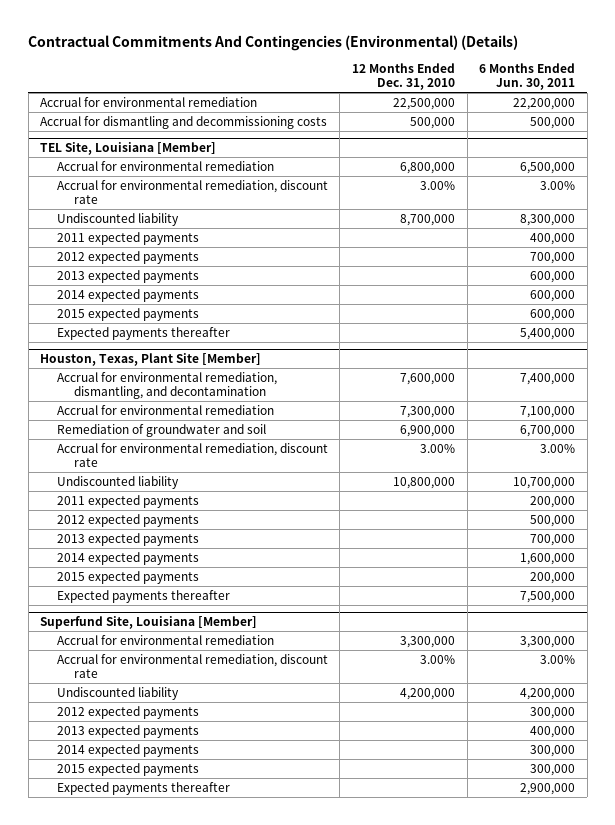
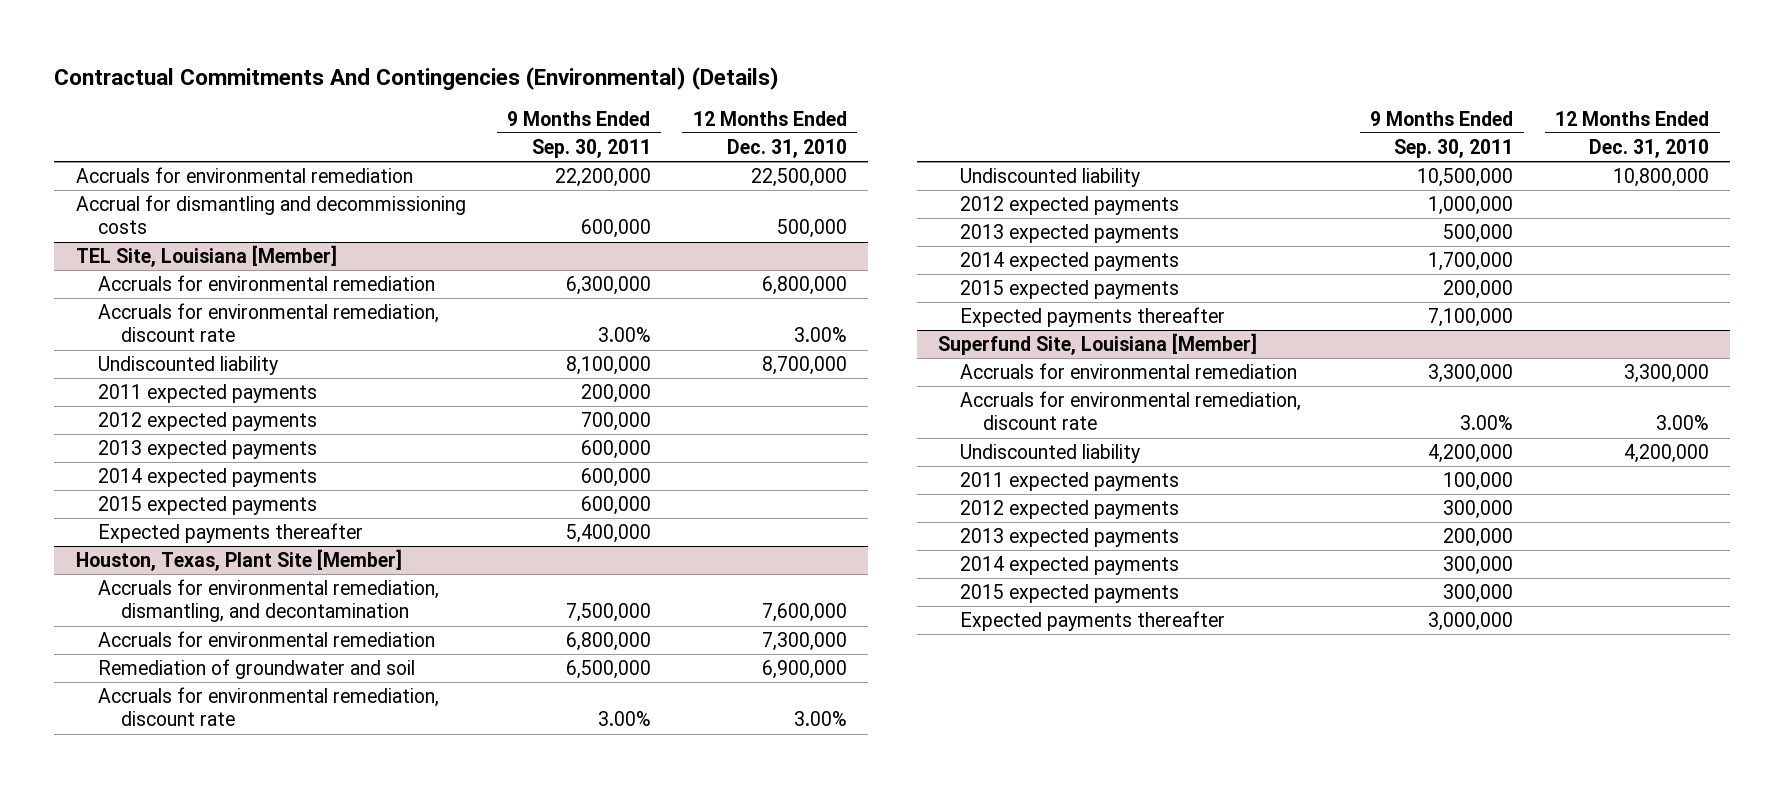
- | 12 Months Ended Dec. 31, 2010 | 6 Months Ended Jun. 30, 2011
+ | 9 Months Ended Sep. 30, 2011 | 12 Months Ended Dec. 31, 2010
- Accrual for environmental remediation | 22,500,000 | 22,200,000
+ Accruals for environmental remediation | 22,200,000 | 22,500,000
@ TEL Site, Louisiana [Member]
- Accrual for environmental remediation | 6,800,000 | 6,500,000
- Accrual for environmental remediation, discount rate | 3.00% | 3.00%
+ Accruals for environmental remediation | 6,300,000 | 6,800,000
+ Accruals for environmental remediation, discount rate | 3.00% | 3.00%
@ Houston, Texas, Plant Site [Member]
- Accrual for environmental remediation, dismantling, and decontamination | 7,600,000 | 7,400,000
- Accrual for environmental remediation | 7,300,000 | 7,100,000
+ Accruals for environmental remediation, dismantling, and decontamination | 7,500,000 | 7,600,000
+ Accruals for environmental remediation | 6,800,000 | 7,300,000
- Accrual for environmental remediation, discount rate | 3.00% | 3.00%
+ Accruals for environmental remediation, discount rate | 3.00% | 3.00%
- 2011 expected payments | | 200,000
@ Superfund Site, Louisiana [Member]
- Accrual for environmental remediation | 3,300,000 | 3,300,000
- Accrual for environmental remediation, discount rate | 3.00% | 3.00%
+ Accruals for environmental remediation | 3,300,000 | 3,300,000
+ Accruals for environmental remediation, discount rate | 3.00% | 3.00%
+ 2011 expected payments | 100,000 |

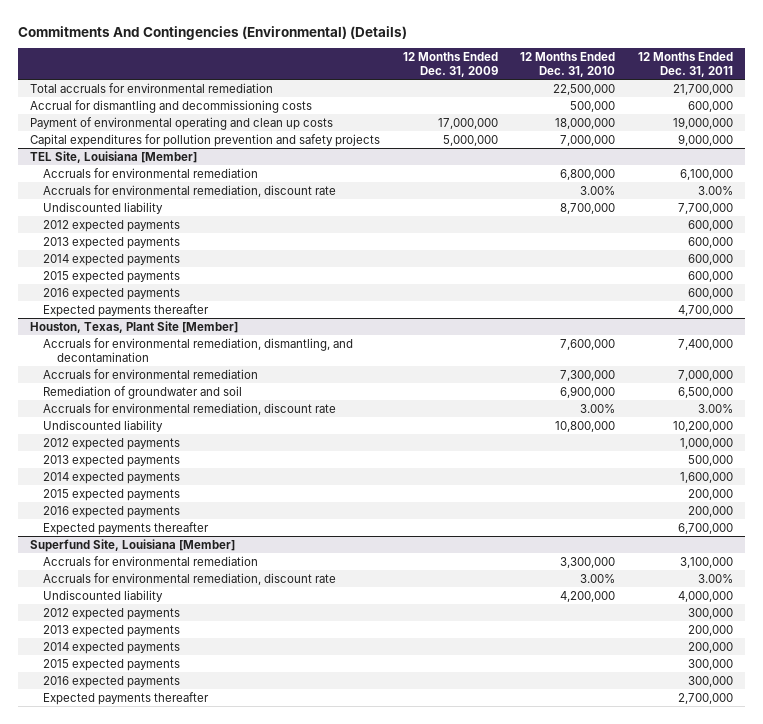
- Contractual Commitments And Contingencies (Environmental) (Details)
+ Commitments And Contingencies (Environmental) (Details)
- | 9 Months Ended Sep. 30, 2011 | 12 Months Ended Dec. 31, 2010
+ | 12 Months Ended Dec. 31, 2009 | 12 Months Ended Dec. 31, 2010 | 12 Months Ended Dec. 31, 2011
- Accruals for environmental remediation | 22,200,000 | 22,500,000
+ Total accruals for environmental remediation | | 22,500,000 | 21,700,000
+ Payment of environmental operating and clean up costs | 17,000,000 | 18,000,000 | 19,000,000
+ Capital expenditures for pollution prevention and safety projects | 5,000,000 | 7,000,000 | 9,000,000
@ TEL Site, Louisiana [Member]
- 2011 expected payments | 200,000 |
+ 2016 expected payments | | | 600,000
@ Houston, Texas, Plant Site [Member]
+ 2016 expected payments | | | 200,000
@ Superfund Site, Louisiana [Member]
- 2011 expected payments | 100,000 |
+ 2016 expected payments | | | 300,000

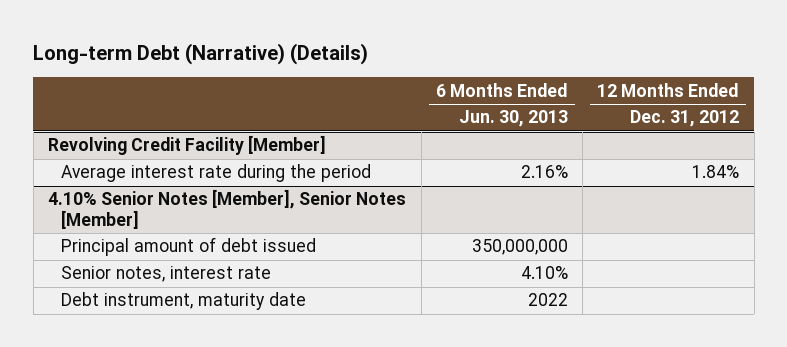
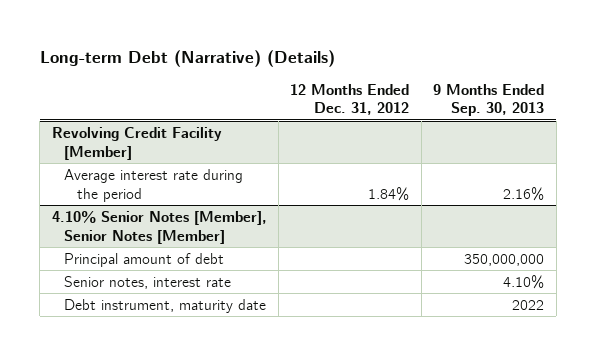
- | 6 Months Ended Jun. 30, 2013 | 12 Months Ended Dec. 31, 2012
+ | 12 Months Ended Dec. 31, 2012 | 9 Months Ended Sep. 30, 2013
@ 4.10% Senior Notes [Member], Senior Notes [Member]
- Principal amount of debt issued | 350,000,000 |
+ Principal amount of debt | | 350,000,000

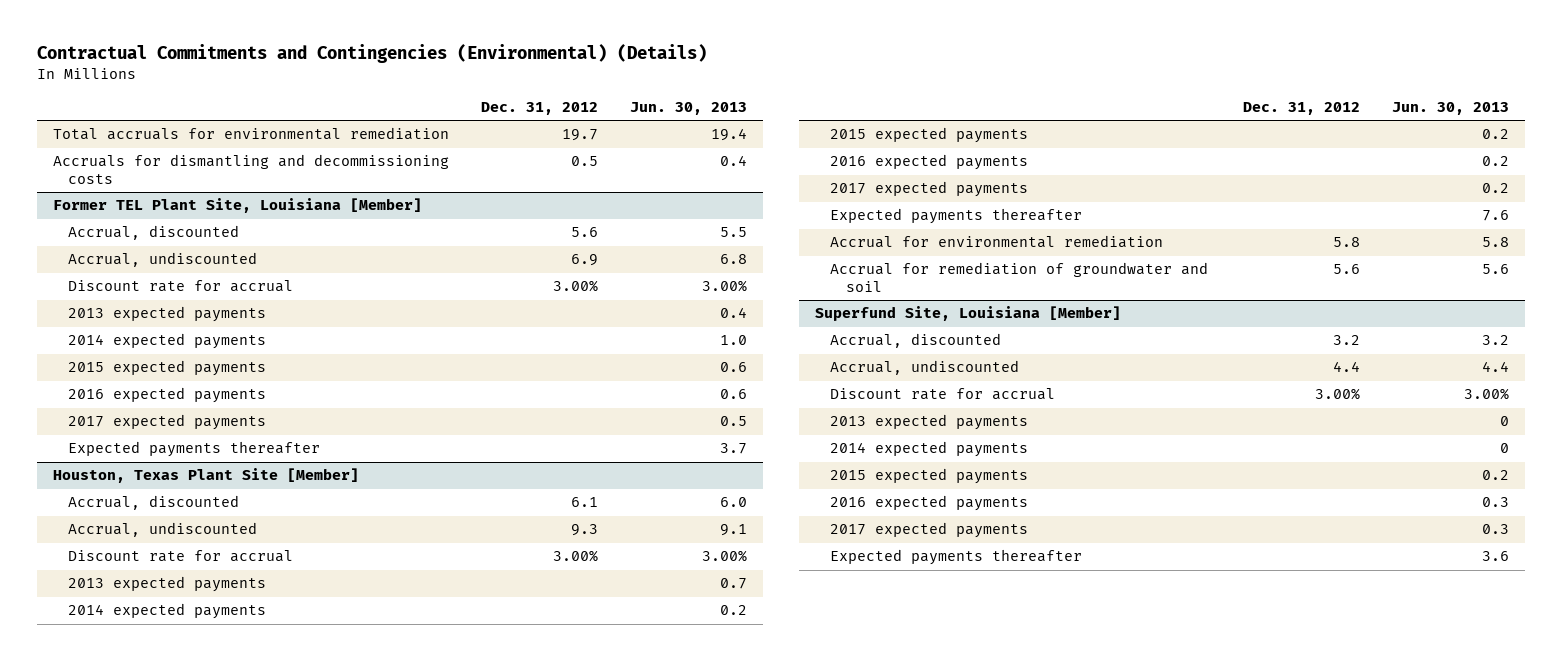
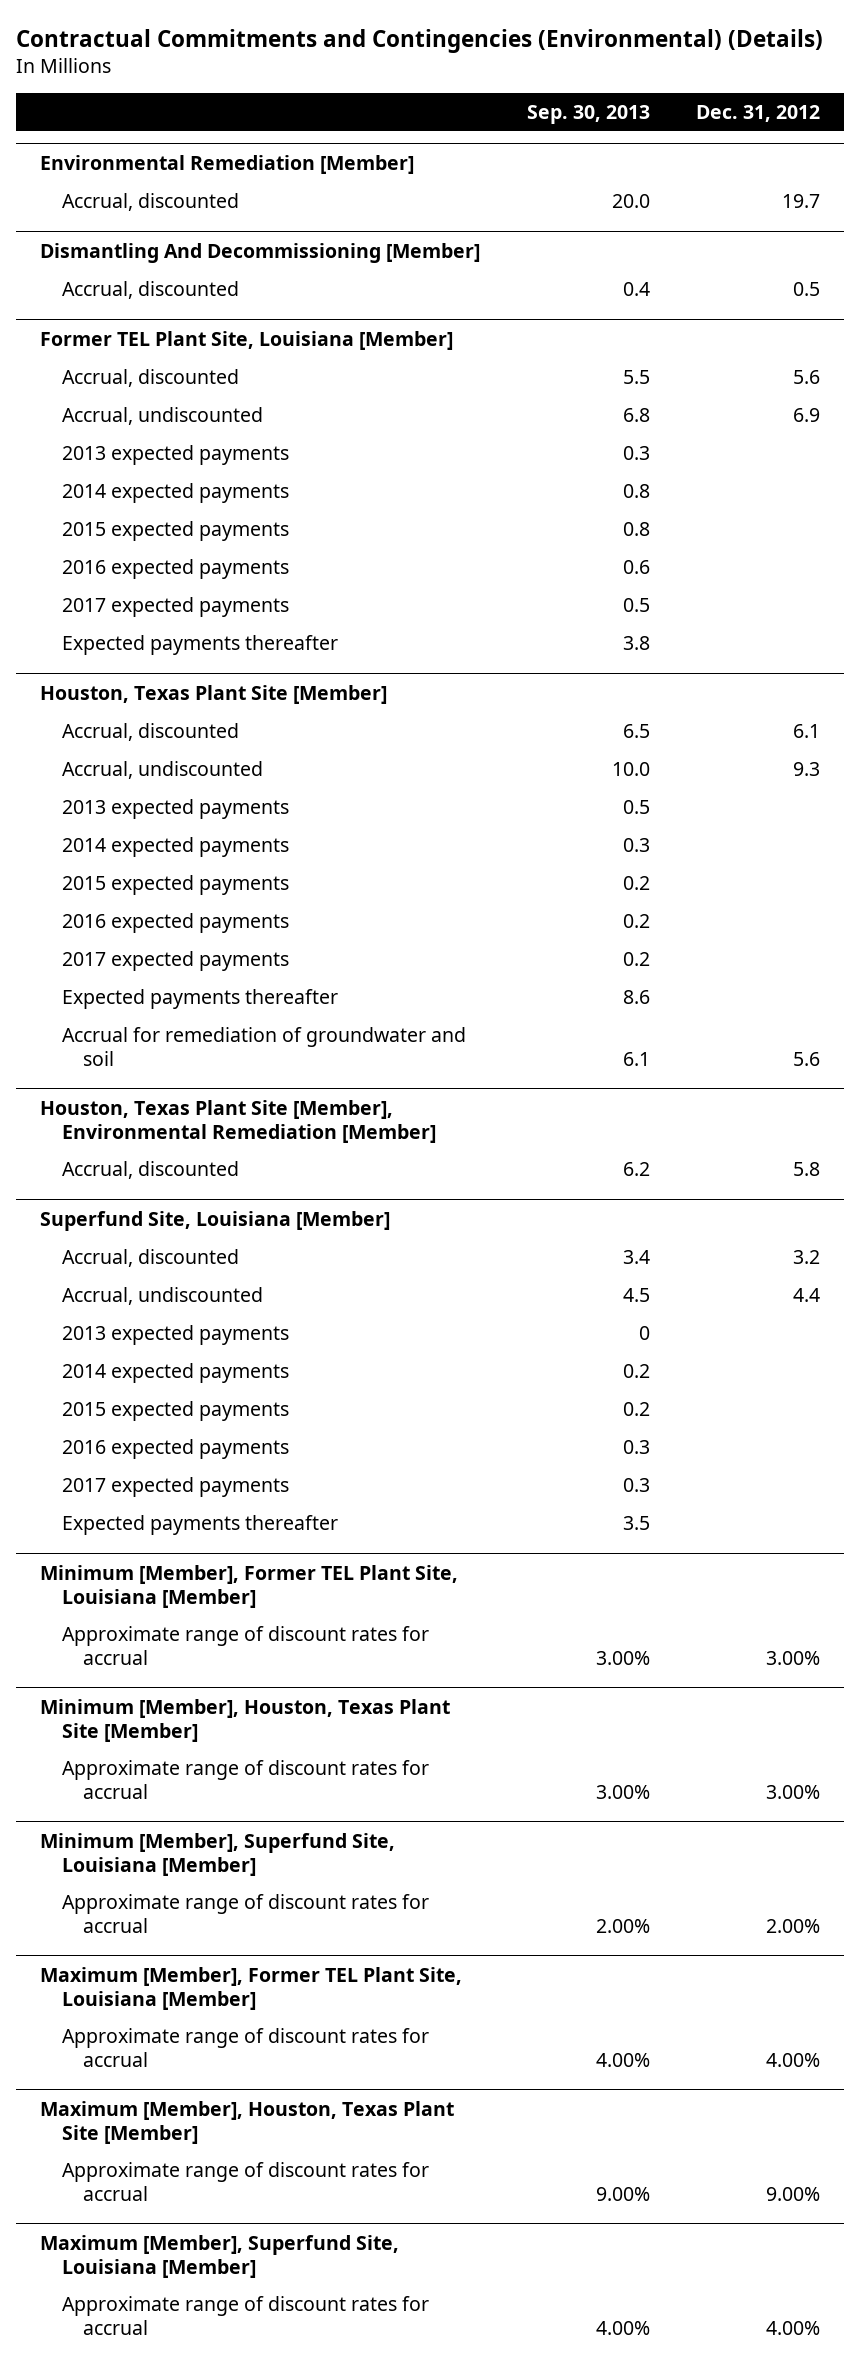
- | Dec. 31, 2012 | Jun. 30, 2013
+ | Sep. 30, 2013 | Dec. 31, 2012
- Total accruals for environmental remediation | 19.7 | 19.4
- Accruals for dismantling and decommissioning costs | 0.5 | 0.4
+ Environmental Remediation [Member]
+ Accrual, discounted | 20.0 | 19.7
+ Dismantling And Decommissioning [Member]
+ Accrual, discounted | 0.4 | 0.5
@ Former TEL Plant Site, Louisiana [Member]
- Discount rate for accrual | 3.00% | 3.00%
@ Houston, Texas Plant Site [Member]
- Discount rate for accrual | 3.00% | 3.00%
- Accrual for environmental remediation | 5.8 | 5.8
+ Houston, Texas Plant Site [Member], Environmental Remediation [Member]
+ Accrual, discounted | 6.2 | 5.8
@ Superfund Site, Louisiana [Member]
- Discount rate for accrual | 3.00% | 3.00%
+ Minimum [Member], Former TEL Plant Site, Louisiana [Member]
+ Approximate range of discount rates for accrual | 3.00% | 3.00%
+ Minimum [Member], Houston, Texas Plant Site [Member]
+ Approximate range of discount rates for accrual | 3.00% | 3.00%
+ Minimum [Member], Superfund Site, Louisiana [Member]
+ Approximate range of discount rates for accrual | 2.00% | 2.00%
+ Maximum [Member], Former TEL Plant Site, Louisiana [Member]
+ Approximate range of discount rates for accrual | 4.00% | 4.00%
+ Maximum [Member], Houston, Texas Plant Site [Member]
+ Approximate range of discount rates for accrual | 9.00% | 9.00%
+ Maximum [Member], Superfund Site, Louisiana [Member]
+ Approximate range of discount rates for accrual | 4.00% | 4.00%

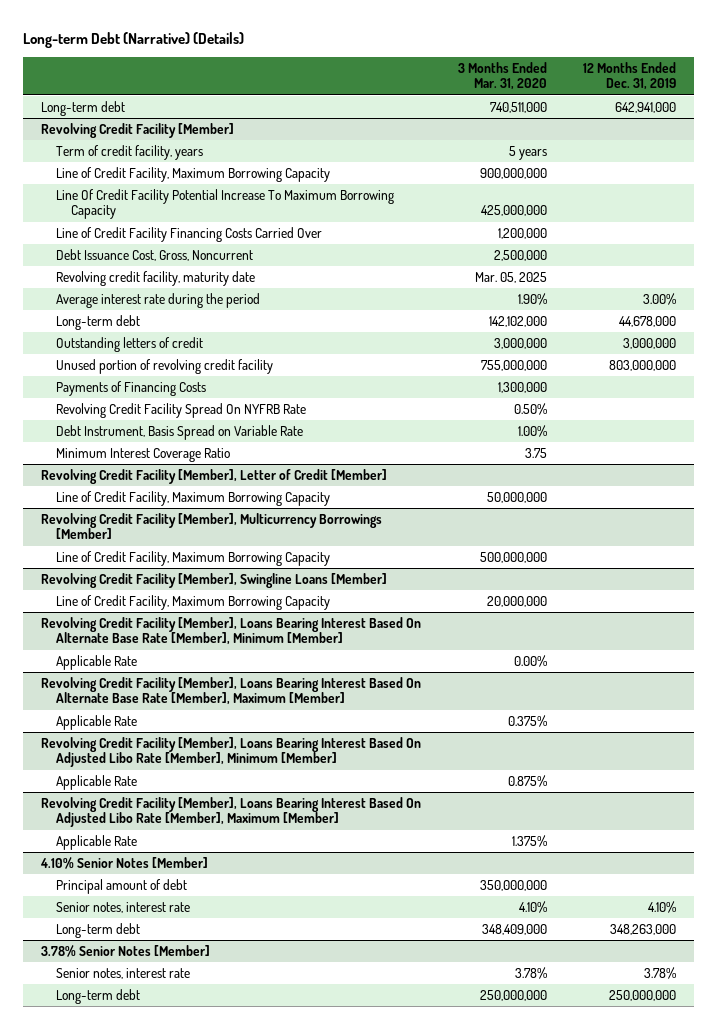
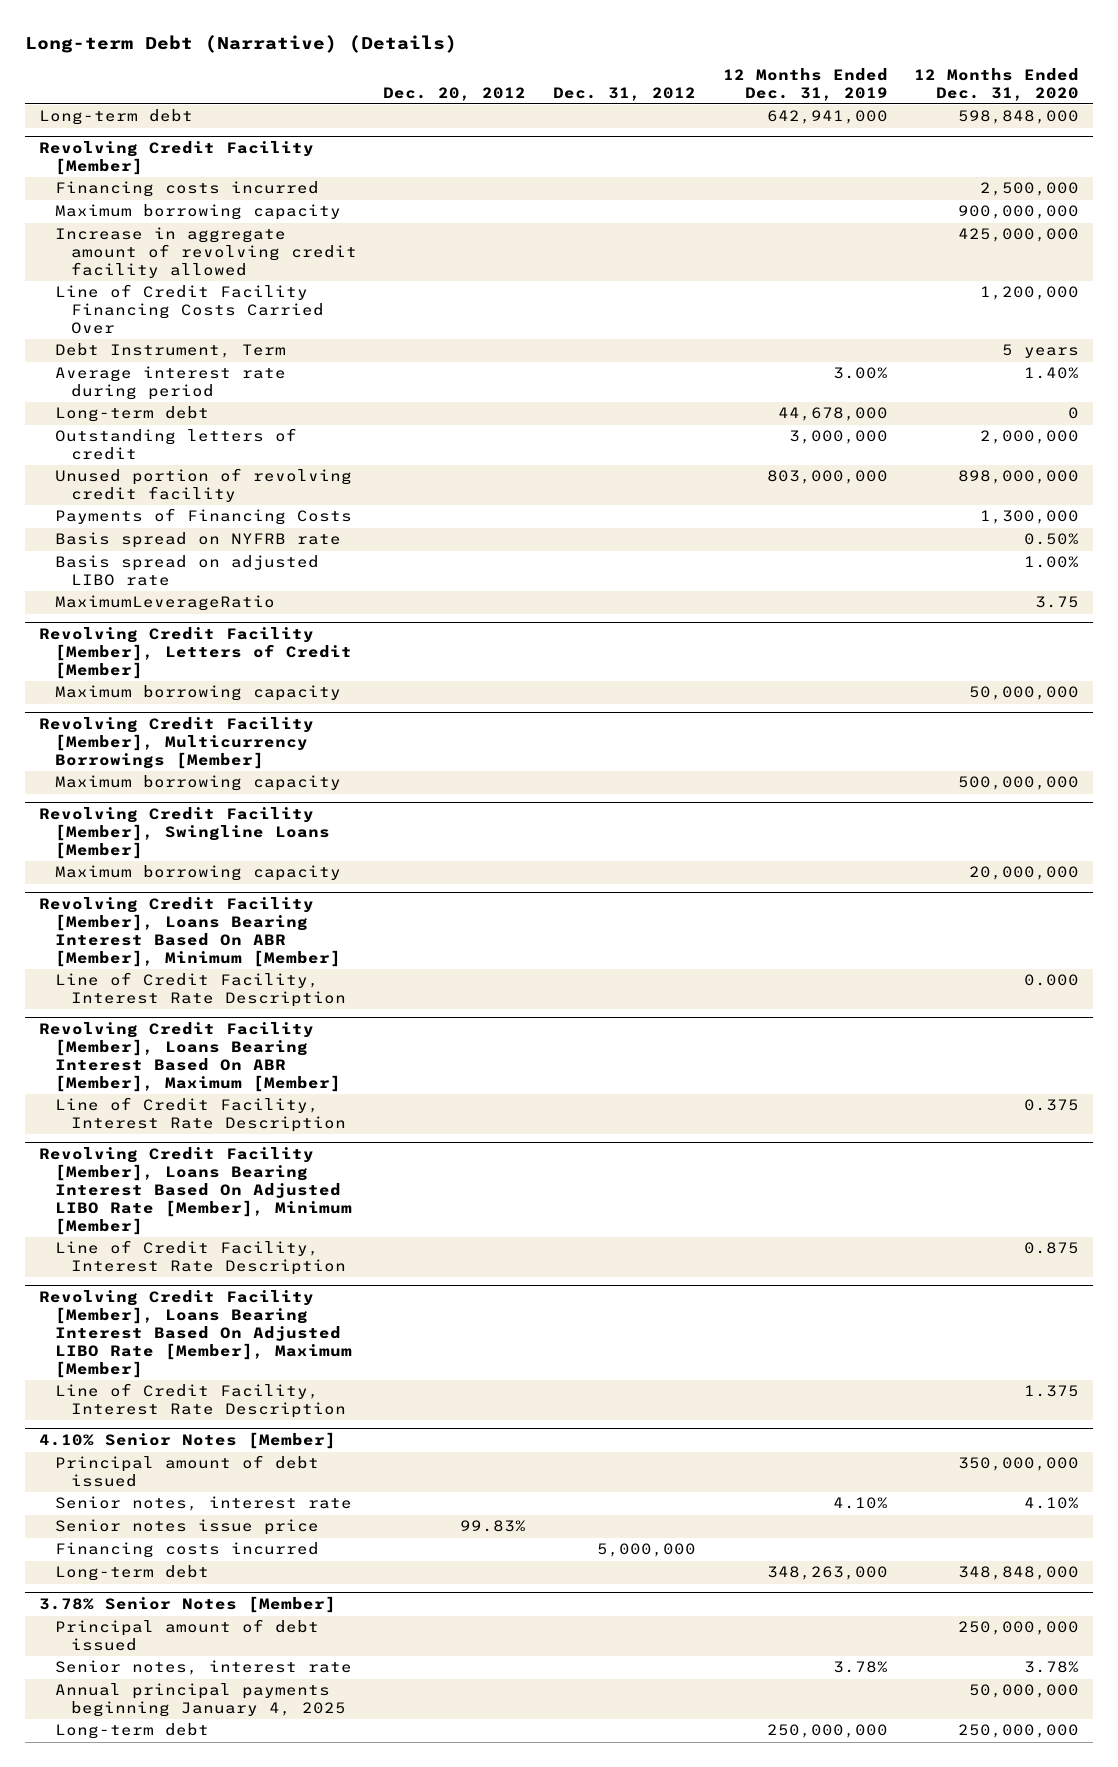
- | 3 Months Ended Mar. 31, 2020 | 12 Months Ended Dec. 31, 2019
+ | Dec. 20, 2012 | Dec. 31, 2012 | 12 Months Ended Dec. 31, 2019 | 12 Months Ended Dec. 31, 2020
@ Revolving Credit Facility [Member]
- Term of credit facility, years | 5 years |
- Line of Credit Facility, Maximum Borrowing Capacity | 900,000,000 |
- Line Of Credit Facility Potential Increase To Maximum Borrowing Capacity | 425,000,000 |
+ Financing costs incurred | | | | 2,500,000
+ Maximum borrowing capacity | | | | 900,000,000
+ Increase in aggregate amount of revolving credit facility allowed | | | | 425,000,000
- Debt Issuance Cost, Gross, Noncurrent | 2,500,000 |
- Revolving credit facility, maturity date | Mar. 05, 2025 |
- Average interest rate during the period | 1.90% | 3.00%
+ Debt Instrument, Term | | | | 5 years
+ Average interest rate during period | | | 3.00% | 1.40%
- Revolving Credit Facility Spread On NYFRB Rate | 0.50% |
- Debt Instrument, Basis Spread on Variable Rate | 1.00% |
- Minimum Interest Coverage Ratio | 3.75 |
- Revolving Credit Facility [Member], Letter of Credit [Member]
- Line of Credit Facility, Maximum Borrowing Capacity | 50,000,000 |
@ Revolving Credit Facility [Member]
+ Basis spread on NYFRB rate | | | | 0.50%
+ Basis spread on adjusted LIBO rate | | | | 1.00%
+ MaximumLeverageRatio | | | | 3.75
+ Revolving Credit Facility [Member], Letters of Credit [Member]
+ Maximum borrowing capacity | | | | 50,000,000
@ Revolving Credit Facility [Member], Multicurrency Borrowings [Member]
- Line of Credit Facility, Maximum Borrowing Capacity | 500,000,000 |
+ Maximum borrowing capacity | | | | 500,000,000
@ Revolving Credit Facility [Member], Swingline Loans [Member]
- Line of Credit Facility, Maximum Borrowing Capacity | 20,000,000 |
- Revolving Credit Facility [Member], Loans Bearing Interest Based On Alternate Base Rate [Member], Minimum [Member]
- Applicable Rate | 0.00% |
- Revolving Credit Facility [Member], Loans Bearing Interest Based On Alternate Base Rate [Member], Maximum [Member]
- Applicable Rate | 0.375% |
- Revolving Credit Facility [Member], Loans Bearing Interest Based On Adjusted Libo Rate [Member], Minimum [Member]
- Applicable Rate | 0.875% |
- Revolving Credit Facility [Member], Loans Bearing Interest Based On Adjusted Libo Rate [Member], Maximum [Member]
- Applicable Rate | 1.375% |
@ Revolving Credit Facility [Member], Swingline Loans [Member]
+ Maximum borrowing capacity | | | | 20,000,000
+ Revolving Credit Facility [Member], Loans Bearing Interest Based On ABR [Member], Minimum [Member]
+ Line of Credit Facility, Interest Rate Description | | | | 0.000
+ Revolving Credit Facility [Member], Loans Bearing Interest Based On ABR [Member], Maximum [Member]
+ Line of Credit Facility, Interest Rate Description | | | | 0.375
+ Revolving Credit Facility [Member], Loans Bearing Interest Based On Adjusted LIBO Rate [Member], Minimum [Member]
+ Line of Credit Facility, Interest Rate Description | | | | 0.875
+ Revolving Credit Facility [Member], Loans Bearing Interest Based On Adjusted LIBO Rate [Member], Maximum [Member]
+ Line of Credit Facility, Interest Rate Description | | | | 1.375
@ 4.10% Senior Notes [Member]
- Principal amount of debt | 350,000,000 |
+ Principal amount of debt issued | | | | 350,000,000
+ Senior notes issue price | 99.83% | | |
+ Financing costs incurred | | 5,000,000 | |
@ 3.78% Senior Notes [Member]
+ Principal amount of debt issued | | | | 250,000,000
+ Annual principal payments beginning January 4, 2025 | | | | 50,000,000

